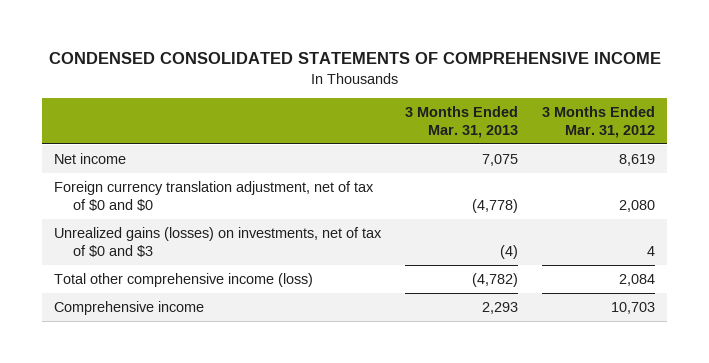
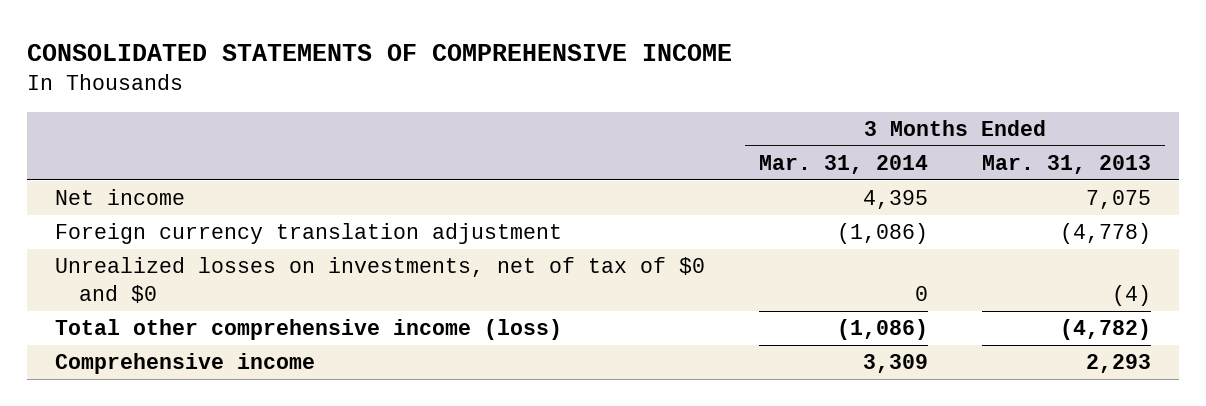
- CONDENSED CONSOLIDATED STATEMENTS OF COMPREHENSIVE INCOME
+ CONSOLIDATED STATEMENTS OF COMPREHENSIVE INCOME
- | 3 Months Ended Mar. 31, 2013 | 3 Months Ended Mar. 31, 2012
+ | 3 Months Ended Mar. 31, 2014 | 3 Months Ended Mar. 31, 2013
- Foreign currency translation adjustment, net of tax of $0 and $0 | (4,778) | 2,080
- Unrealized gains (losses) on investments, net of tax of $0 and $3 | (4) | 4
+ Foreign currency translation adjustment | (1,086) | (4,778)
+ Unrealized losses on investments, net of tax of $0 and $0 | 0 | (4)

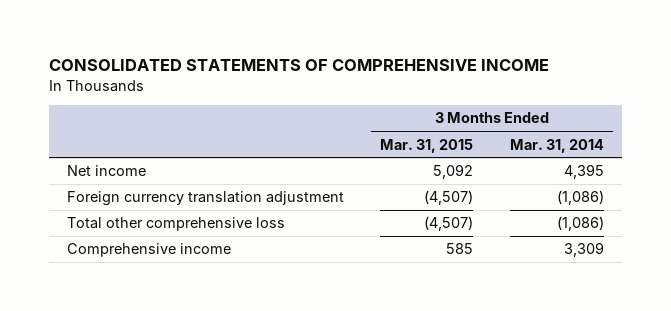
- | 3 Months Ended Mar. 31, 2014 | 3 Months Ended Mar. 31, 2013
+ | 3 Months Ended Mar. 31, 2015 | 3 Months Ended Mar. 31, 2014
- Unrealized losses on investments, net of tax of $0 and $0 | 0 | (4)
- Total other comprehensive income (loss) | (1,086) | (4,782)
+ Total other comprehensive loss | (4,507) | (1,086)

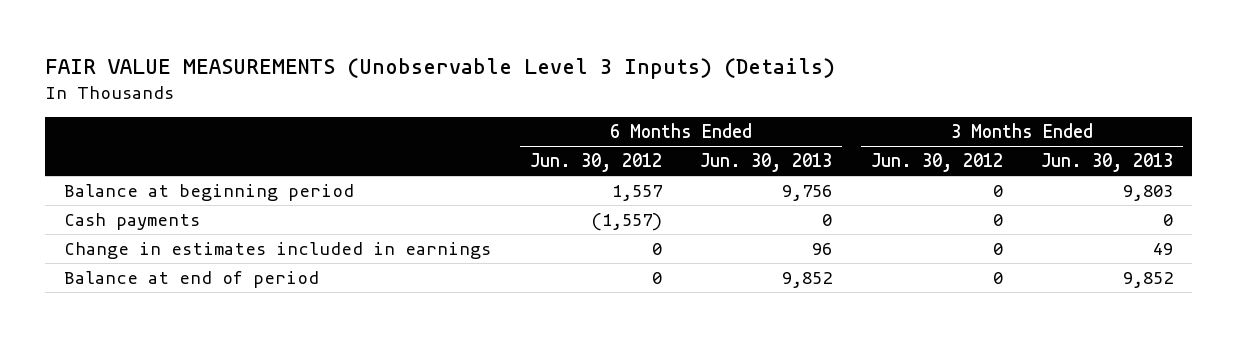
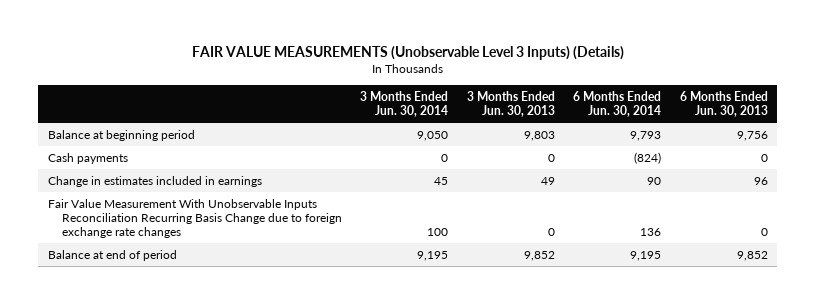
- | 6 Months Ended Jun. 30, 2012 | 6 Months Ended Jun. 30, 2013 | 3 Months Ended Jun. 30, 2012 | 3 Months Ended Jun. 30, 2013
+ | 3 Months Ended Jun. 30, 2014 | 3 Months Ended Jun. 30, 2013 | 6 Months Ended Jun. 30, 2014 | 6 Months Ended Jun. 30, 2013
+ Fair Value Measurement With Unobservable Inputs Reconciliation Recurring Basis Change due to foreign exchange rate changes | 100 | 0 | 136 | 0

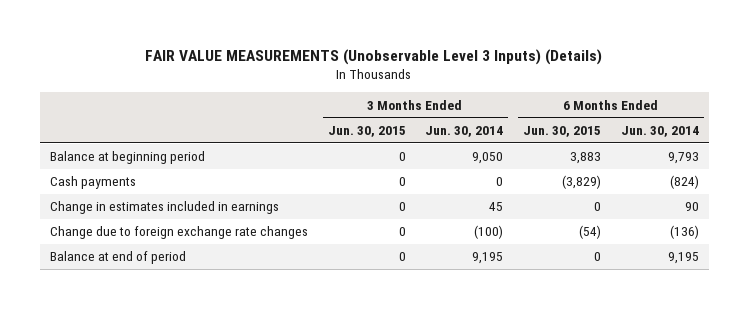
- | 3 Months Ended Jun. 30, 2014 | 3 Months Ended Jun. 30, 2013 | 6 Months Ended Jun. 30, 2014 | 6 Months Ended Jun. 30, 2013
+ | 3 Months Ended Jun. 30, 2015 | 3 Months Ended Jun. 30, 2014 | 6 Months Ended Jun. 30, 2015 | 6 Months Ended Jun. 30, 2014
- Fair Value Measurement With Unobservable Inputs Reconciliation Recurring Basis Change due to foreign exchange rate changes | 100 | 0 | 136 | 0
+ Change due to foreign exchange rate changes | 0 | (100) | (54) | (136)

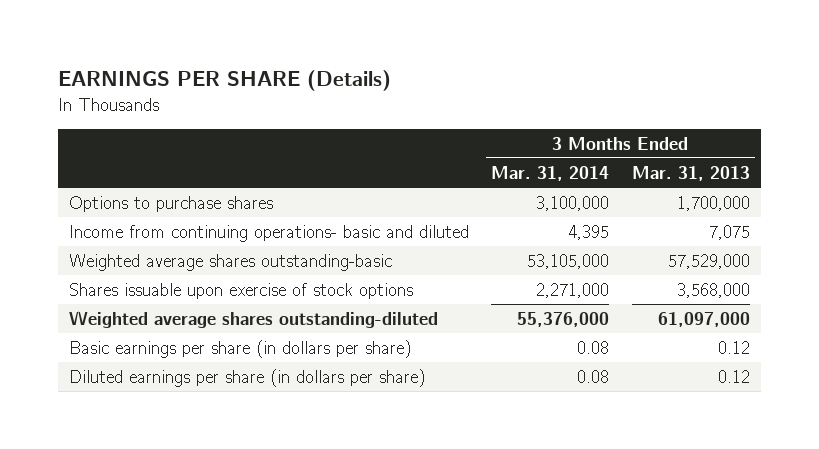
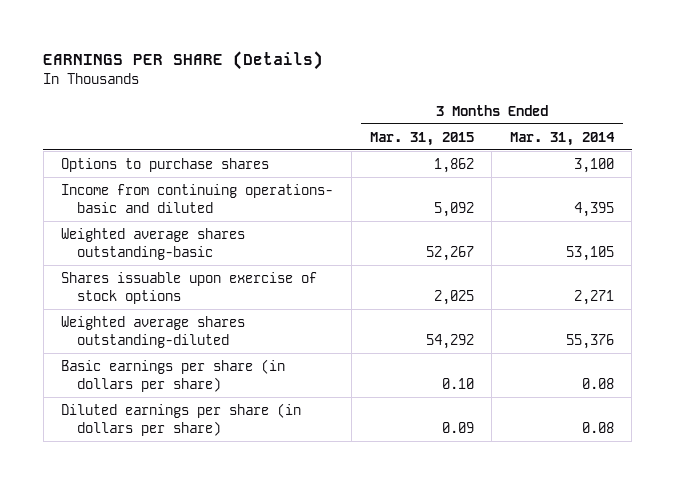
- | 3 Months Ended Mar. 31, 2014 | 3 Months Ended Mar. 31, 2013
+ | 3 Months Ended Mar. 31, 2015 | 3 Months Ended Mar. 31, 2014
- Options to purchase shares | 3,100,000 | 1,700,000
+ Options to purchase shares | 1,862 | 3,100
- Weighted average shares outstanding-basic | 53,105,000 | 57,529,000
- Shares issuable upon exercise of stock options | 2,271,000 | 3,568,000
- Weighted average shares outstanding-diluted | 55,376,000 | 61,097,000
+ Weighted average shares outstanding-basic | 52,267 | 53,105
+ Shares issuable upon exercise of stock options | 2,025 | 2,271
+ Weighted average shares outstanding-diluted | 54,292 | 55,376

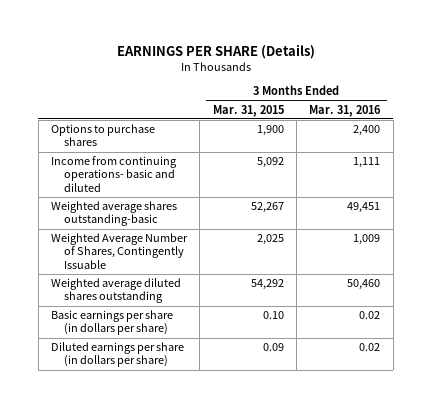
- | 3 Months Ended Mar. 31, 2015 | 3 Months Ended Mar. 31, 2014
+ | 3 Months Ended Mar. 31, 2015 | 3 Months Ended Mar. 31, 2016
- Options to purchase shares | 1,862 | 3,100
+ Options to purchase shares | 1,900 | 2,400
- Shares issuable upon exercise of stock options | 2,025 | 2,271
- Weighted average shares outstanding-diluted | 54,292 | 55,376
+ Weighted Average Number of Shares, Contingently Issuable | 2,025 | 1,009
+ Weighted average diluted shares outstanding | 54,292 | 50,460

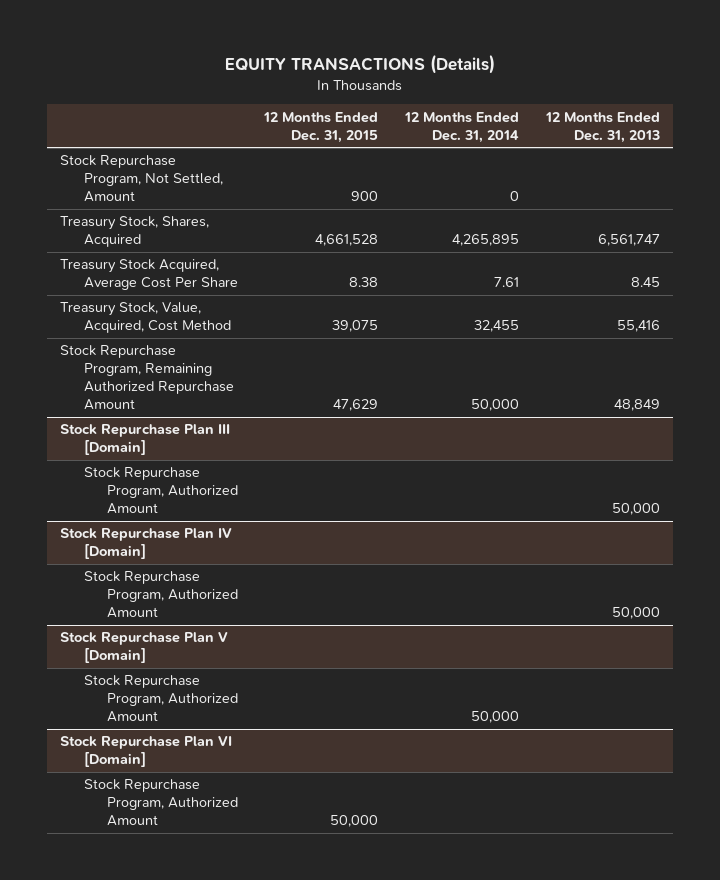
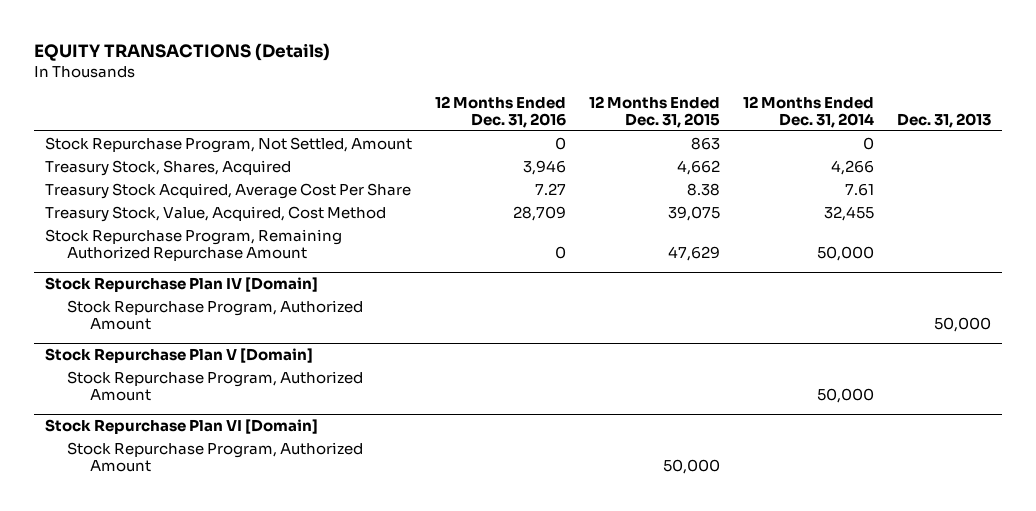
- | 12 Months Ended Dec. 31, 2015 | 12 Months Ended Dec. 31, 2014 | 12 Months Ended Dec. 31, 2013
+ | 12 Months Ended Dec. 31, 2016 | 12 Months Ended Dec. 31, 2015 | 12 Months Ended Dec. 31, 2014 | Dec. 31, 2013
- Stock Repurchase Program, Not Settled, Amount | 900 | 0 |
- Treasury Stock, Shares, Acquired | 4,661,528 | 4,265,895 | 6,561,747
+ Stock Repurchase Program, Not Settled, Amount | 0 | 863 | 0 |
+ Treasury Stock, Shares, Acquired | 3,946 | 4,662 | 4,266 |
- Stock Repurchase Plan III [Domain]
- Stock Repurchase Program, Authorized Amount | | | 50,000

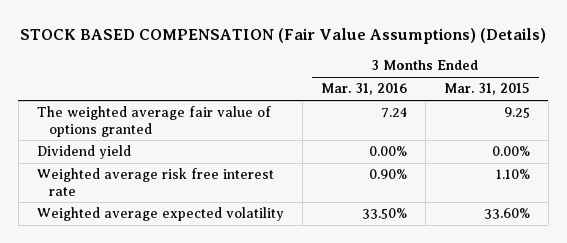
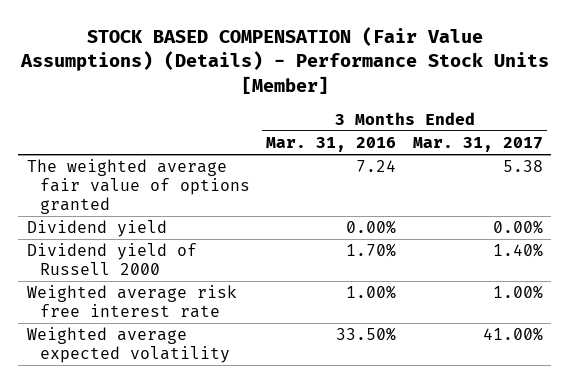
- STOCK BASED COMPENSATION (Fair Value Assumptions) (Details)
+ STOCK BASED COMPENSATION (Fair Value Assumptions) (Details) - Performance Stock Units [Member]
- | 3 Months Ended Mar. 31, 2016 | 3 Months Ended Mar. 31, 2015
+ | 3 Months Ended Mar. 31, 2016 | 3 Months Ended Mar. 31, 2017
- Weighted average risk free interest rate | 0.90% | 1.10%
+ Dividend yield of Russell 2000 | 1.70% | 1.40%
+ Weighted average risk free interest rate | 1.00% | 1.00%

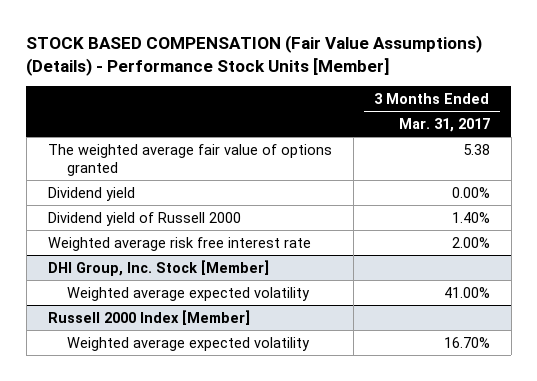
- | 3 Months Ended Mar. 31, 2016 | 3 Months Ended Mar. 31, 2017
+ | 3 Months Ended Mar. 31, 2017
- Weighted average risk free interest rate | 1.00% | 1.00%
+ Weighted average risk free interest rate | 2.00%
+ DHI Group, Inc. Stock [Member]
+ Russell 2000 Index [Member]
+ Weighted average expected volatility | 16.70%

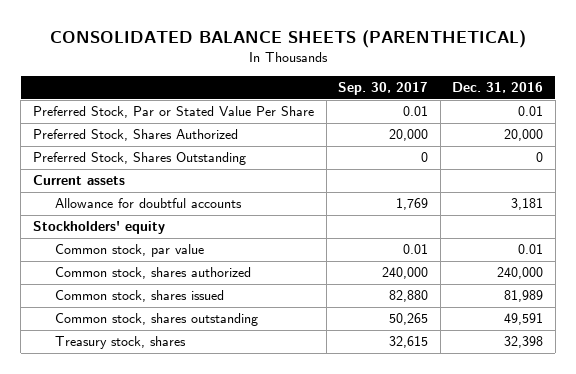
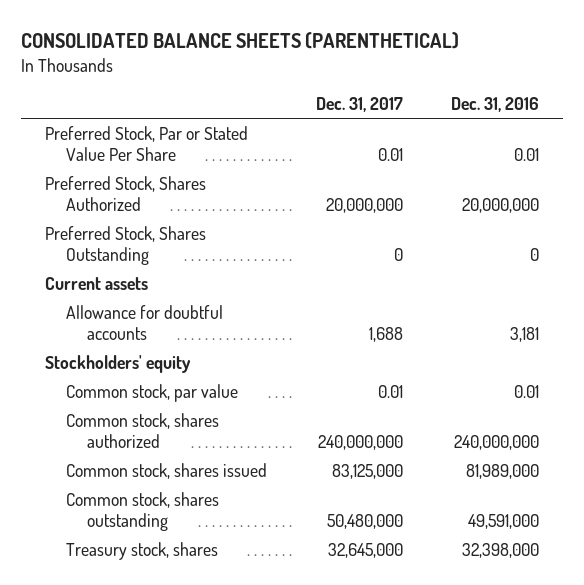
- | Sep. 30, 2017 | Dec. 31, 2016
+ | Dec. 31, 2017 | Dec. 31, 2016
- Preferred Stock, Shares Authorized | 20,000 | 20,000
+ Preferred Stock, Shares Authorized | 20,000,000 | 20,000,000
- Common stock, shares authorized | 240,000 | 240,000
- Common stock, shares issued | 82,880 | 81,989
- Common stock, shares outstanding | 50,265 | 49,591
- Treasury stock, shares | 32,615 | 32,398
+ Common stock, shares authorized | 240,000,000 | 240,000,000
+ Common stock, shares issued | 83,125,000 | 81,989,000
+ Common stock, shares outstanding | 50,480,000 | 49,591,000
+ Treasury stock, shares | 32,645,000 | 32,398,000

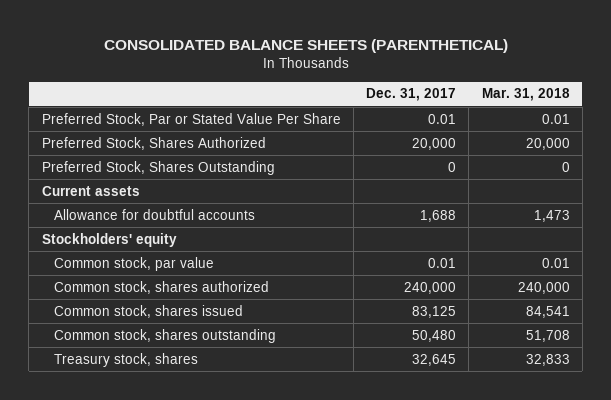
- | Dec. 31, 2017 | Dec. 31, 2016
+ | Dec. 31, 2017 | Mar. 31, 2018
- Preferred Stock, Shares Authorized | 20,000,000 | 20,000,000
+ Preferred Stock, Shares Authorized | 20,000 | 20,000
- Common stock, shares authorized | 240,000,000 | 240,000,000
- Common stock, shares issued | 83,125,000 | 81,989,000
- Common stock, shares outstanding | 50,480,000 | 49,591,000
- Treasury stock, shares | 32,645,000 | 32,398,000
+ Common stock, shares authorized | 240,000 | 240,000
+ Common stock, shares issued | 83,125 | 84,541
+ Common stock, shares outstanding | 50,480 | 51,708
+ Treasury stock, shares | 32,645 | 32,833

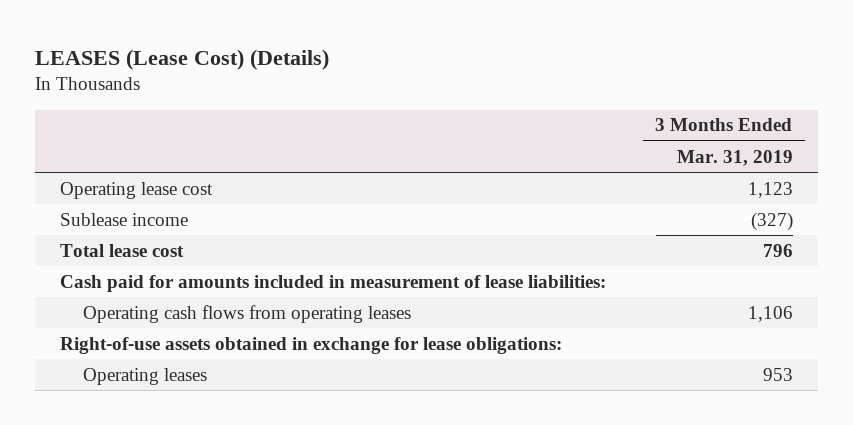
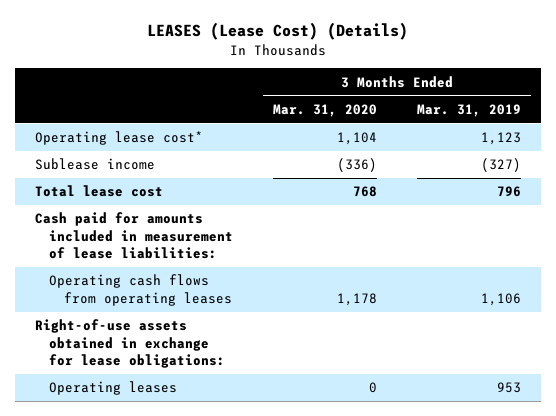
- | 3 Months Ended Mar. 31, 2019
+ | 3 Months Ended Mar. 31, 2020 | 3 Months Ended Mar. 31, 2019
- Operating lease cost | 1,123
+ Operating lease cost* | 1,104 | 1,123

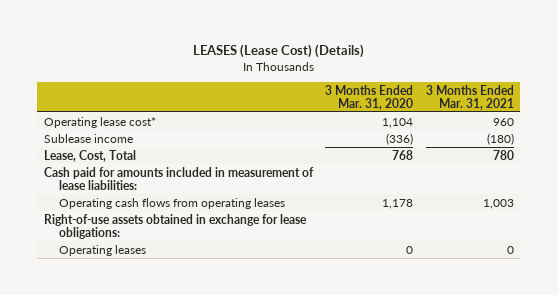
- | 3 Months Ended Mar. 31, 2020 | 3 Months Ended Mar. 31, 2019
+ | 3 Months Ended Mar. 31, 2020 | 3 Months Ended Mar. 31, 2021
- Total lease cost | 768 | 796
+ Lease, Cost, Total | 768 | 780

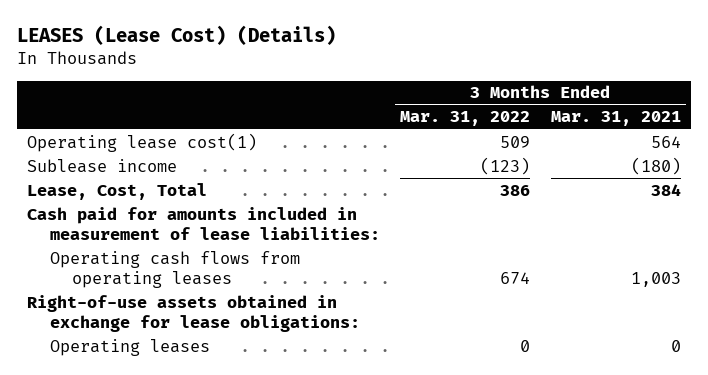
- | 3 Months Ended Mar. 31, 2020 | 3 Months Ended Mar. 31, 2021
+ | 3 Months Ended Mar. 31, 2022 | 3 Months Ended Mar. 31, 2021
- Operating lease cost* | 1,104 | 960
+ Operating lease cost(1) | 509 | 564
- Lease, Cost, Total | 768 | 780
+ Lease, Cost, Total | 386 | 384

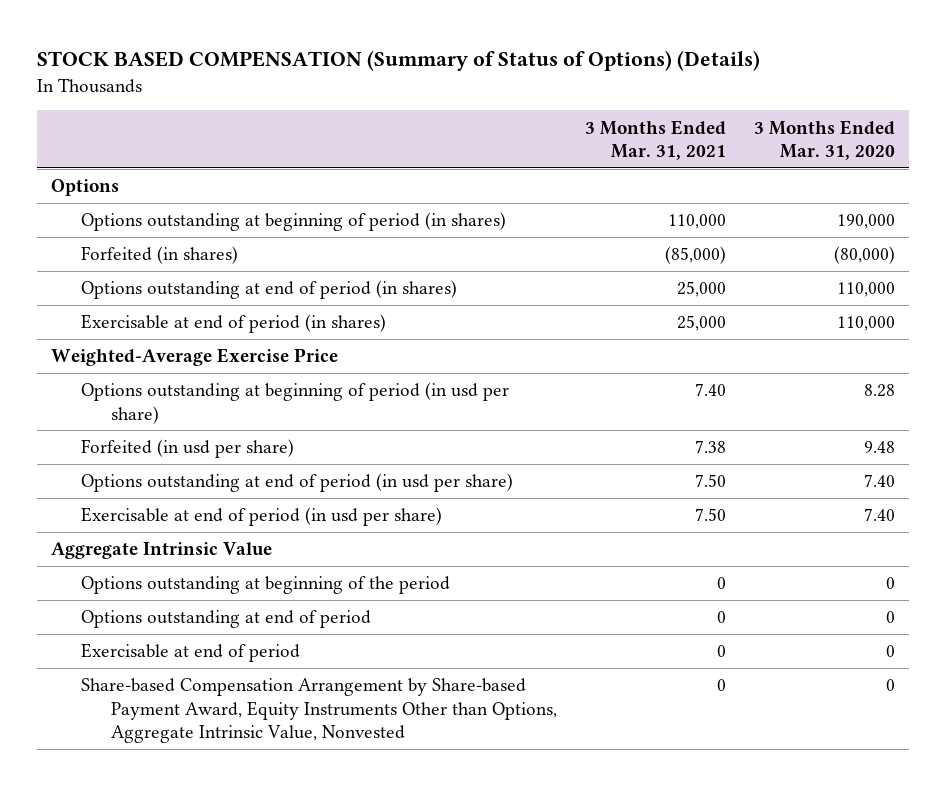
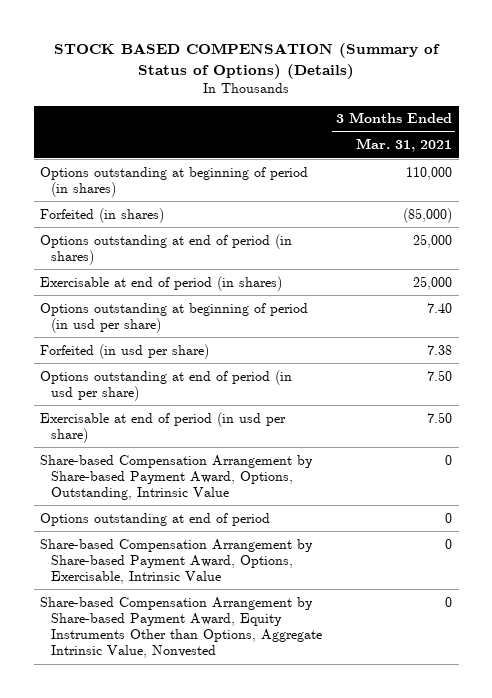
- | 3 Months Ended Mar. 31, 2021 | 3 Months Ended Mar. 31, 2020
+ | 3 Months Ended Mar. 31, 2021
- Options
- Weighted-Average Exercise Price
- Aggregate Intrinsic Value
- Options outstanding at beginning of the period | 0 | 0
+ Share-based Compensation Arrangement by Share-based Payment Award, Options, Outstanding, Intrinsic Value | 0
- Exercisable at end of period | 0 | 0
+ Share-based Compensation Arrangement by Share-based Payment Award, Options, Exercisable, Intrinsic Value | 0

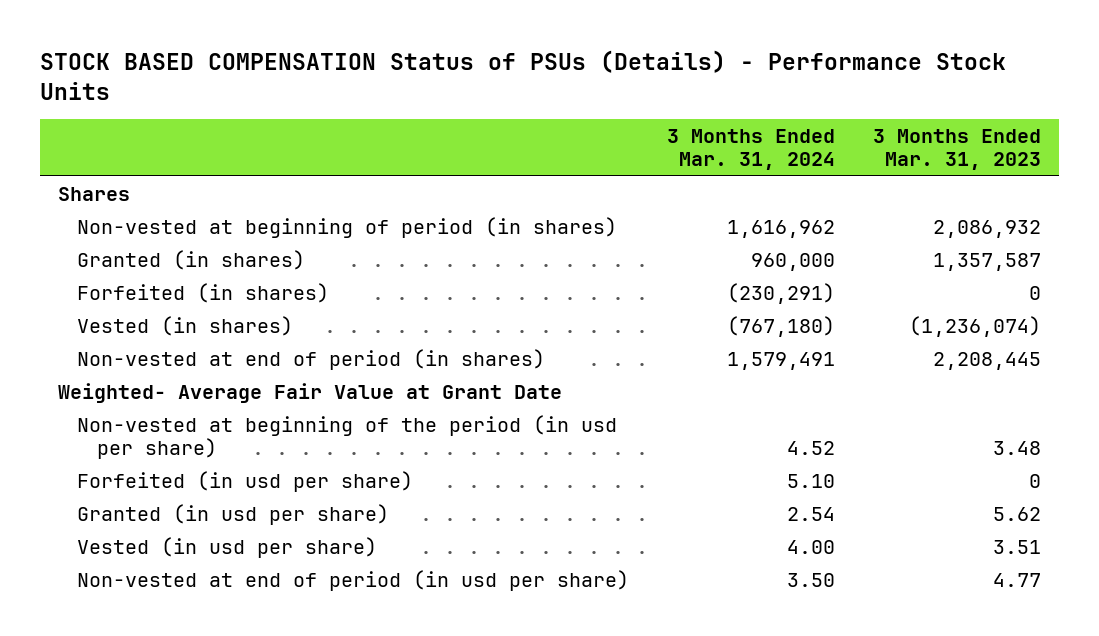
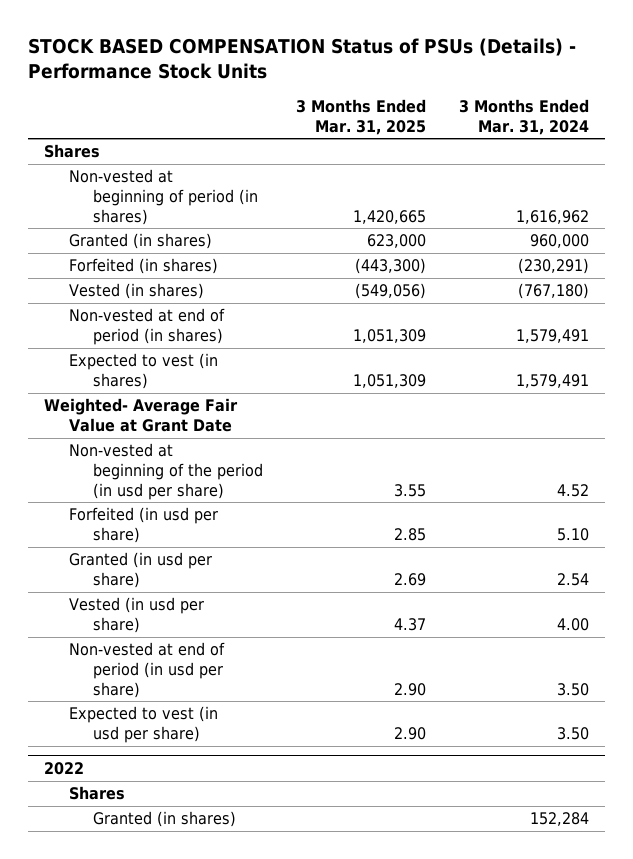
- | 3 Months Ended Mar. 31, 2024 | 3 Months Ended Mar. 31, 2023
+ | 3 Months Ended Mar. 31, 2025 | 3 Months Ended Mar. 31, 2024
+ Expected to vest (in shares) | 1,051,309 | 1,579,491
+ Expected to vest (in usd per share) | 2.90 | 3.50
+ 2022
+ Shares
+ Granted (in shares) | | 152,284

